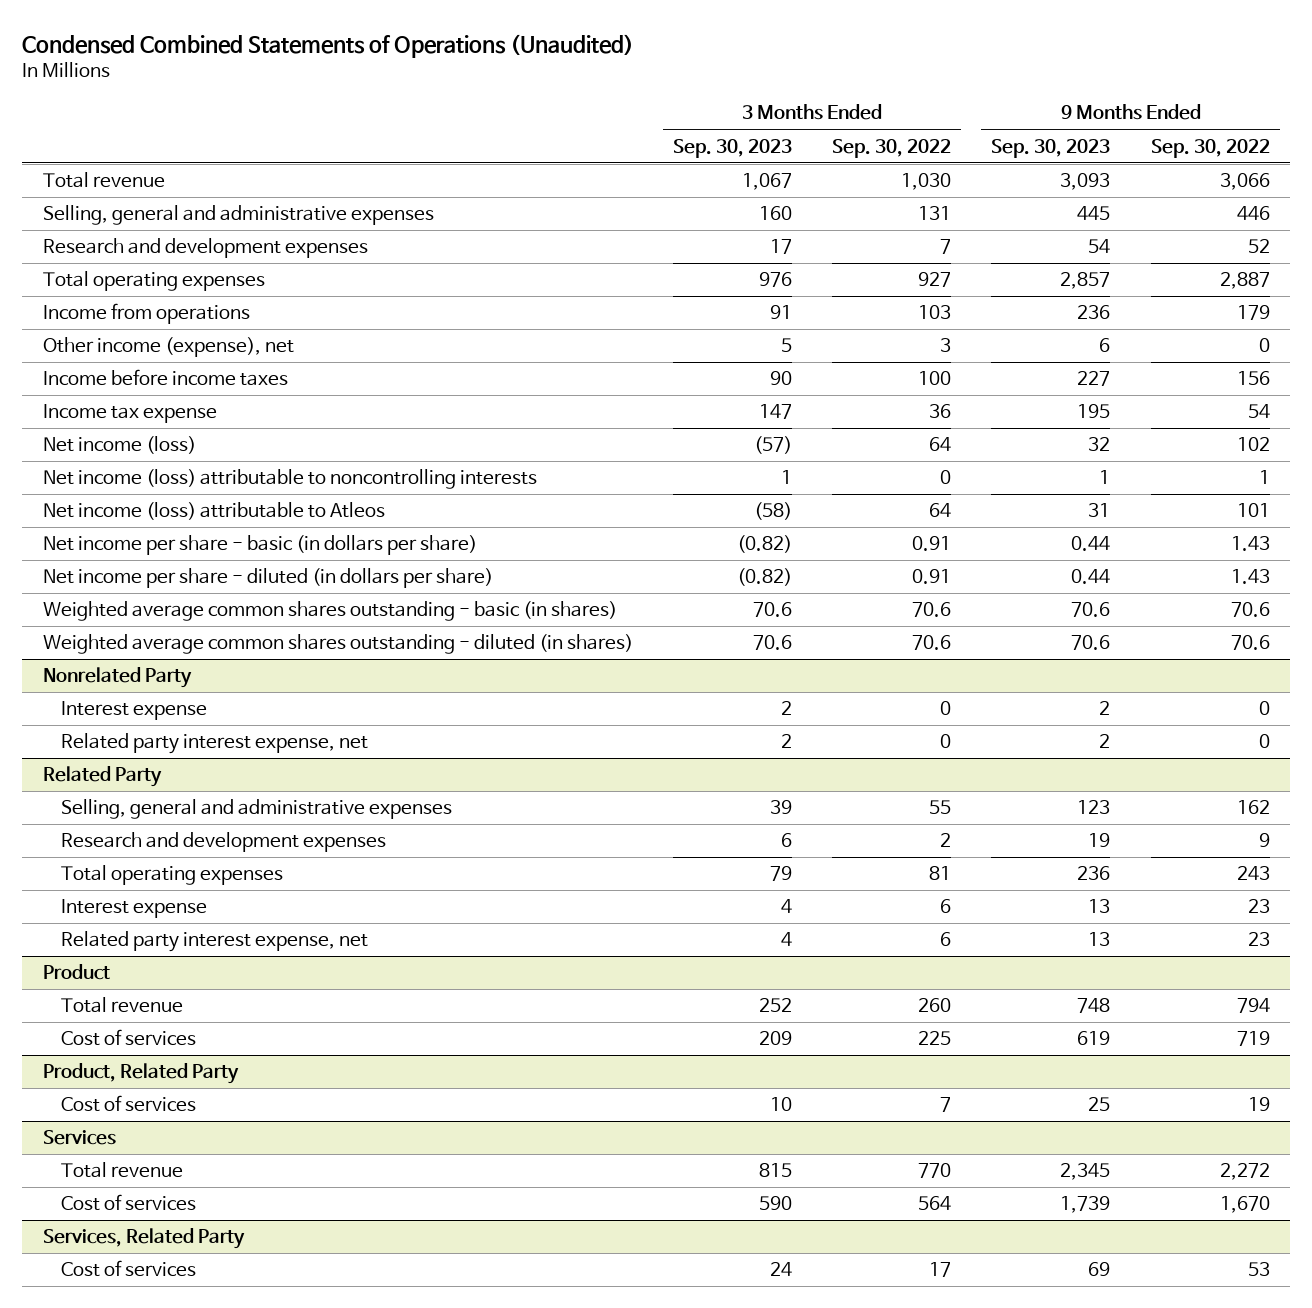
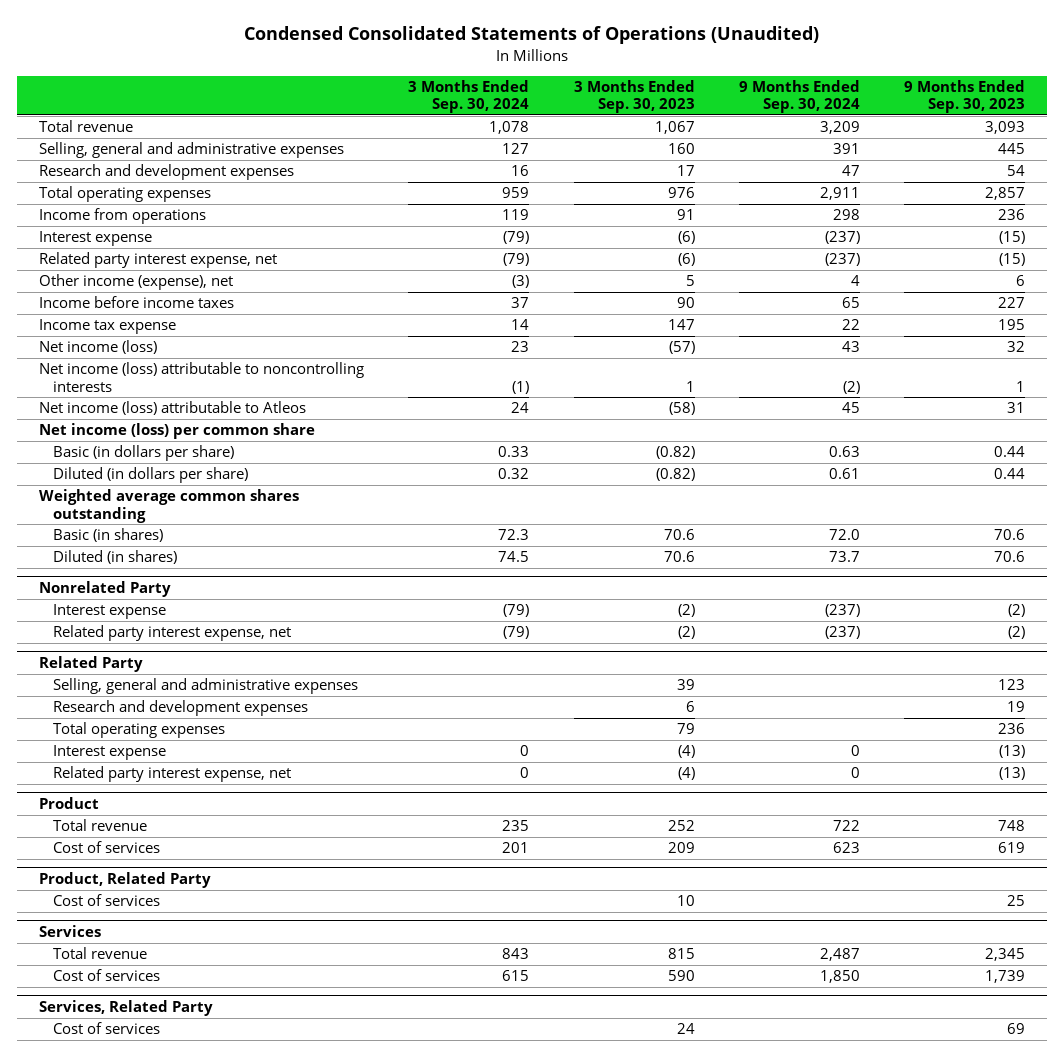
- Condensed Combined Statements of Operations (Unaudited)
+ Condensed Consolidated Statements of Operations (Unaudited)
- | 3 Months Ended Sep. 30, 2023 | 3 Months Ended Sep. 30, 2022 | 9 Months Ended Sep. 30, 2023 | 9 Months Ended Sep. 30, 2022
+ | 3 Months Ended Sep. 30, 2024 | 3 Months Ended Sep. 30, 2023 | 9 Months Ended Sep. 30, 2024 | 9 Months Ended Sep. 30, 2023
+ Interest expense | (79) | (6) | (237) | (15)
+ Related party interest expense, net | (79) | (6) | (237) | (15)
- Net income per share - basic (in dollars per share) | (0.82) | 0.91 | 0.44 | 1.43
- Net income per share - diluted (in dollars per share) | (0.82) | 0.91 | 0.44 | 1.43
- Weighted average common shares outstanding - basic (in shares) | 70.6 | 70.6 | 70.6 | 70.6
- Weighted average common shares outstanding - diluted (in shares) | 70.6 | 70.6 | 70.6 | 70.6
+ Net income (loss) per common share
+ Basic (in dollars per share) | 0.33 | (0.82) | 0.63 | 0.44
+ Diluted (in dollars per share) | 0.32 | (0.82) | 0.61 | 0.44
+ Weighted average common shares outstanding
+ Basic (in shares) | 72.3 | 70.6 | 72.0 | 70.6
+ Diluted (in shares) | 74.5 | 70.6 | 73.7 | 70.6
@ Nonrelated Party
- Interest expense | 2 | 0 | 2 | 0
- Related party interest expense, net | 2 | 0 | 2 | 0
+ Interest expense | (79) | (2) | (237) | (2)
+ Related party interest expense, net | (79) | (2) | (237) | (2)
@ Related Party
- Interest expense | 4 | 6 | 13 | 23
- Related party interest expense, net | 4 | 6 | 13 | 23
+ Interest expense | 0 | (4) | 0 | (13)
+ Related party interest expense, net | 0 | (4) | 0 | (13)

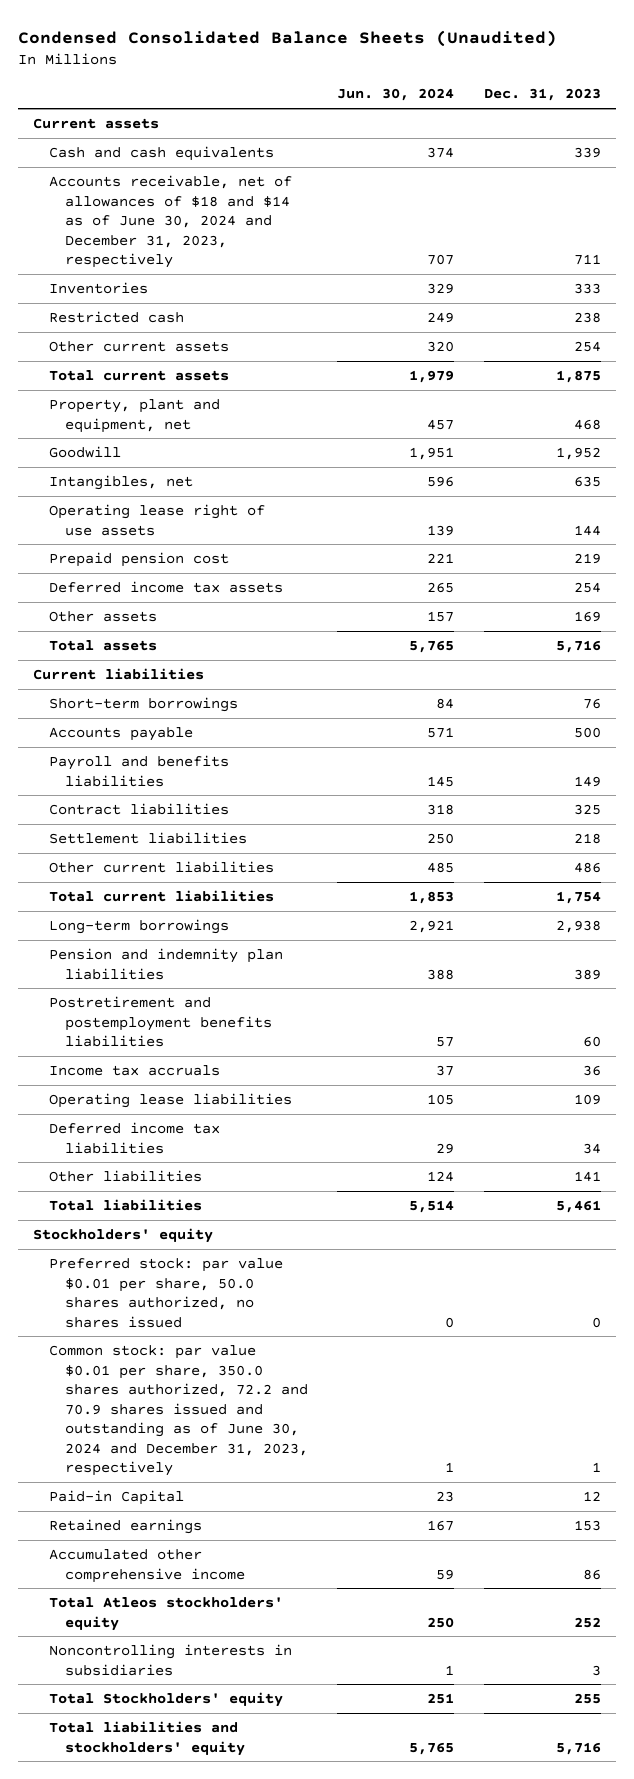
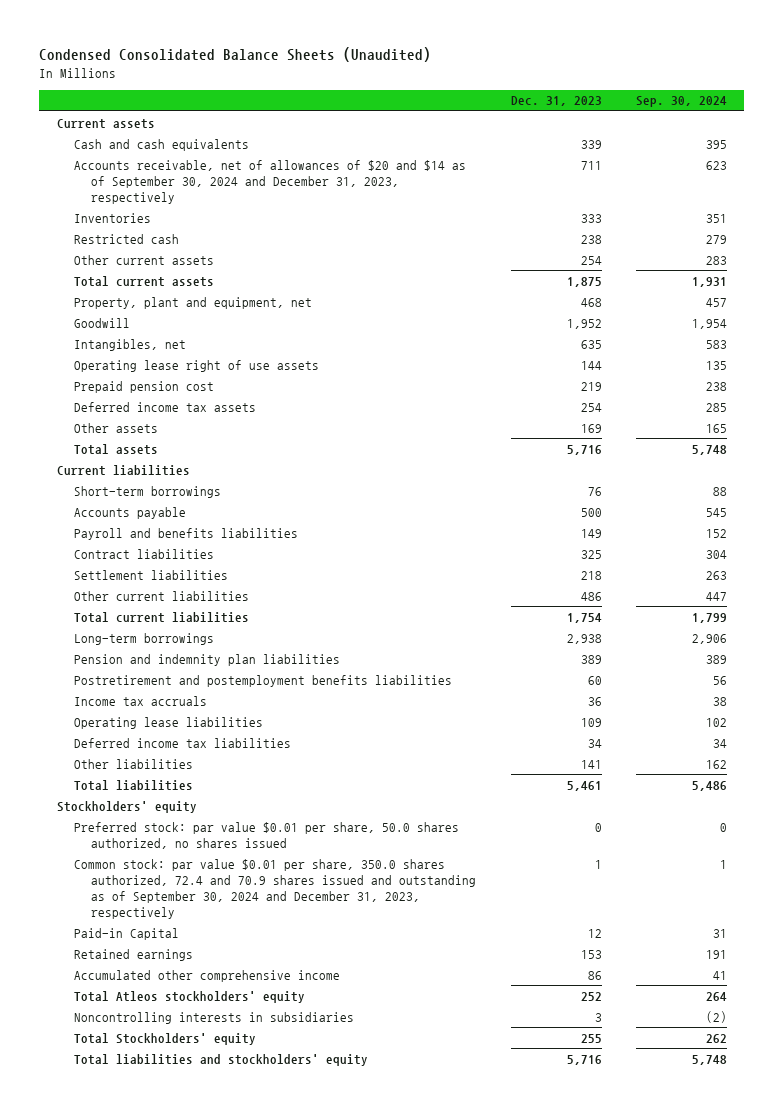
- | Jun. 30, 2024 | Dec. 31, 2023
+ | Dec. 31, 2023 | Sep. 30, 2024
- Accounts receivable, net of allowances of $18 and $14 as of June 30, 2024 and December 31, 2023, respectively | 707 | 711
+ Accounts receivable, net of allowances of $20 and $14 as of September 30, 2024 and December 31, 2023, respectively | 711 | 623
- Common stock: par value $0.01 per share, 350.0 shares authorized, 72.2 and 70.9 shares issued and outstanding as of June 30, 2024 and December 31, 2023, respectively | 1 | 1
+ Common stock: par value $0.01 per share, 350.0 shares authorized, 72.4 and 70.9 shares issued and outstanding as of September 30, 2024 and December 31, 2023, respectively | 1 | 1

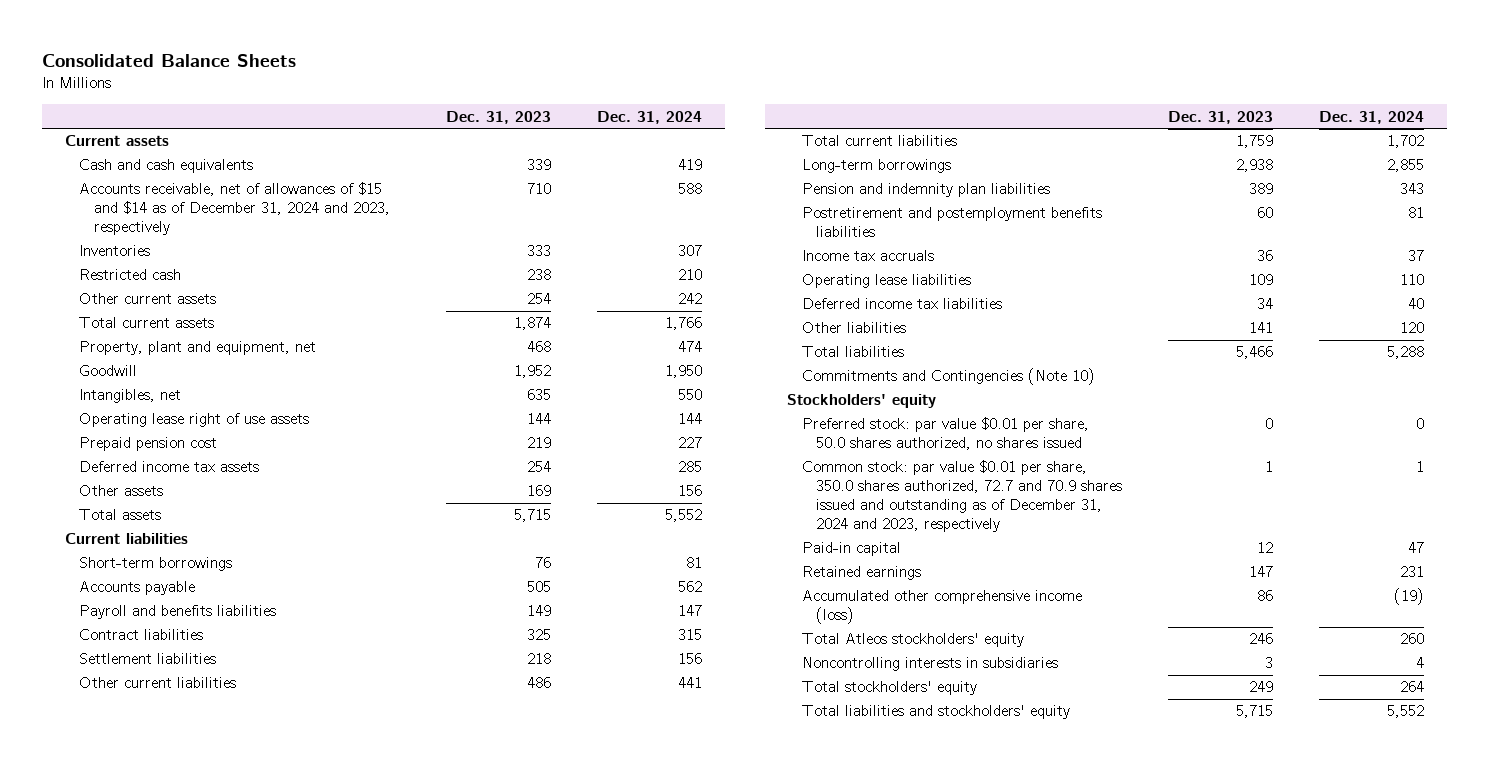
- Condensed Consolidated Balance Sheets (Unaudited)
+ Consolidated Balance Sheets
- | Dec. 31, 2023 | Sep. 30, 2024
+ | Dec. 31, 2023 | Dec. 31, 2024
- Accounts receivable, net of allowances of $20 and $14 as of September 30, 2024 and December 31, 2023, respectively | 711 | 623
+ Accounts receivable, net of allowances of $15 and $14 as of December 31, 2024 and 2023, respectively | 710 | 588
- Total current assets | 1,875 | 1,931
+ Total current assets | 1,874 | 1,766
- Total assets | 5,716 | 5,748
+ Total assets | 5,715 | 5,552
- Accounts payable | 500 | 545
+ Accounts payable | 505 | 562
- Total current liabilities | 1,754 | 1,799
+ Total current liabilities | 1,759 | 1,702
- Total liabilities | 5,461 | 5,486
+ Total liabilities | 5,466 | 5,288
+ Commitments and Contingencies (Note 10)
- Common stock: par value $0.01 per share, 350.0 shares authorized, 72.4 and 70.9 shares issued and outstanding as of September 30, 2024 and December 31, 2023, respectively | 1 | 1
- Paid-in Capital | 12 | 31
- Retained earnings | 153 | 191
- Accumulated other comprehensive income | 86 | 41
- Total Atleos stockholders' equity | 252 | 264
+ Common stock: par value $0.01 per share, 350.0 shares authorized, 72.7 and 70.9 shares issued and outstanding as of December 31, 2024 and 2023, respectively | 1 | 1
+ Paid-in capital | 12 | 47
+ Retained earnings | 147 | 231
+ Accumulated other comprehensive income (loss) | 86 | (19)
+ Total Atleos stockholders' equity | 246 | 260
- Total Stockholders' equity | 255 | 262
- Total liabilities and stockholders' equity | 5,716 | 5,748
+ Total stockholders' equity | 249 | 264
+ Total liabilities and stockholders' equity | 5,715 | 5,552

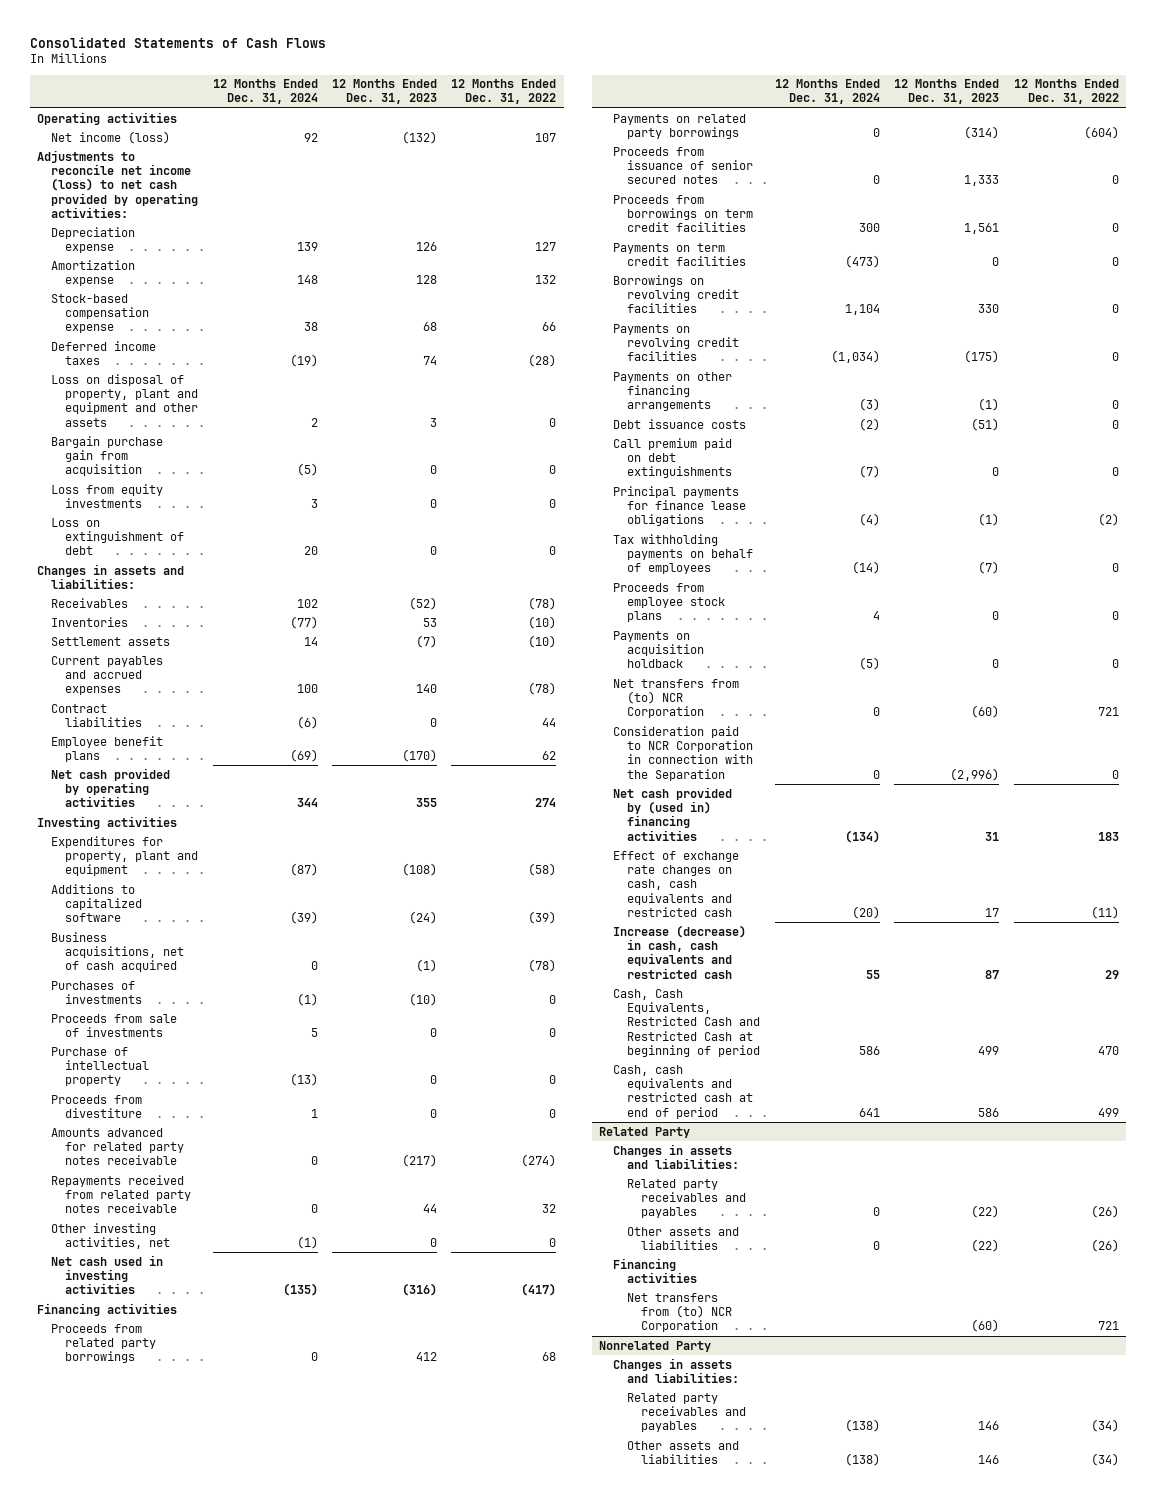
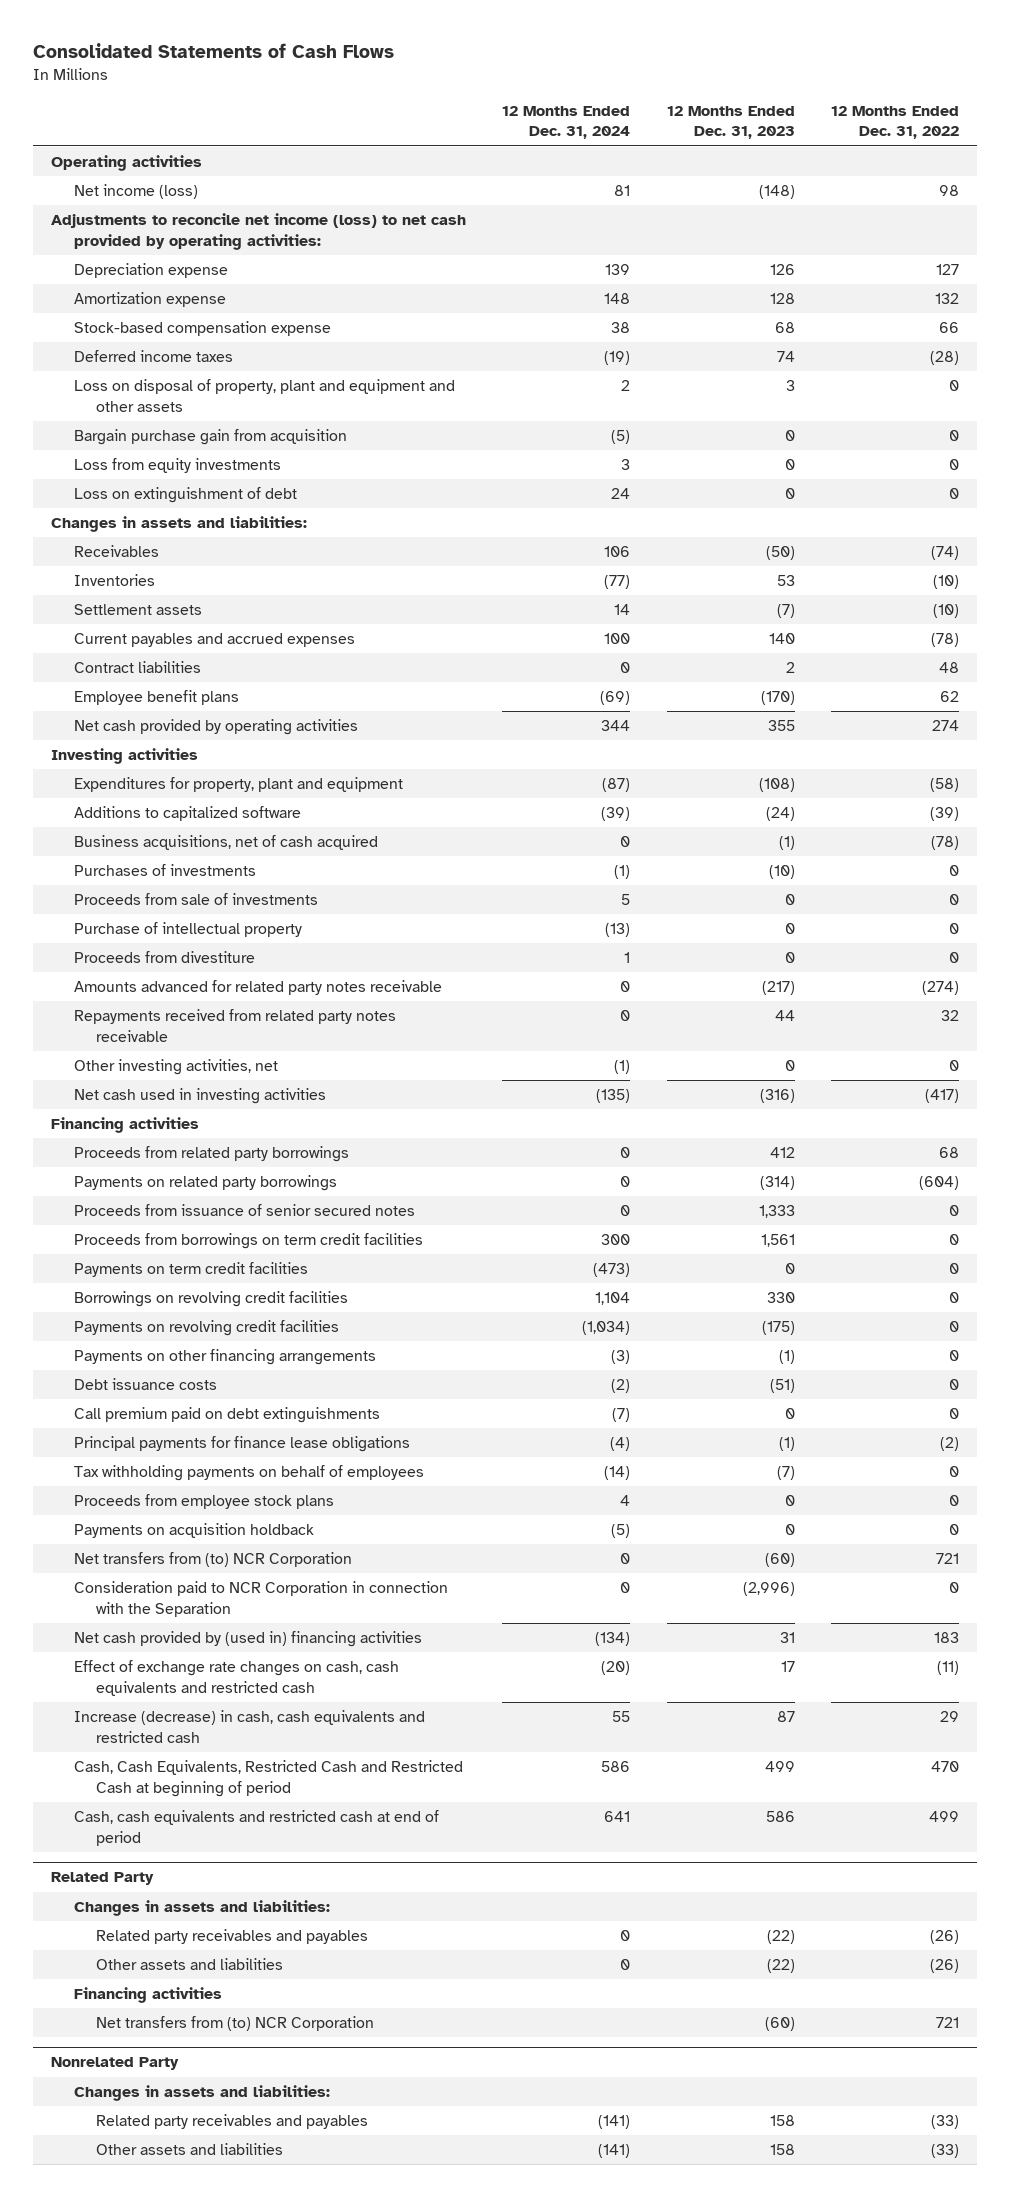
- Net income (loss) | 92 | (132) | 107
+ Net income (loss) | 81 | (148) | 98
- Loss on extinguishment of debt | 20 | 0 | 0
+ Loss on extinguishment of debt | 24 | 0 | 0
- Receivables | 102 | (52) | (78)
+ Receivables | 106 | (50) | (74)
- Contract liabilities | (6) | 0 | 44
+ Contract liabilities | 0 | 2 | 48
@ Nonrelated Party
- Related party receivables and payables | (138) | 146 | (34)
- Other assets and liabilities | (138) | 146 | (34)
+ Related party receivables and payables | (141) | 158 | (33)
+ Other assets and liabilities | (141) | 158 | (33)

